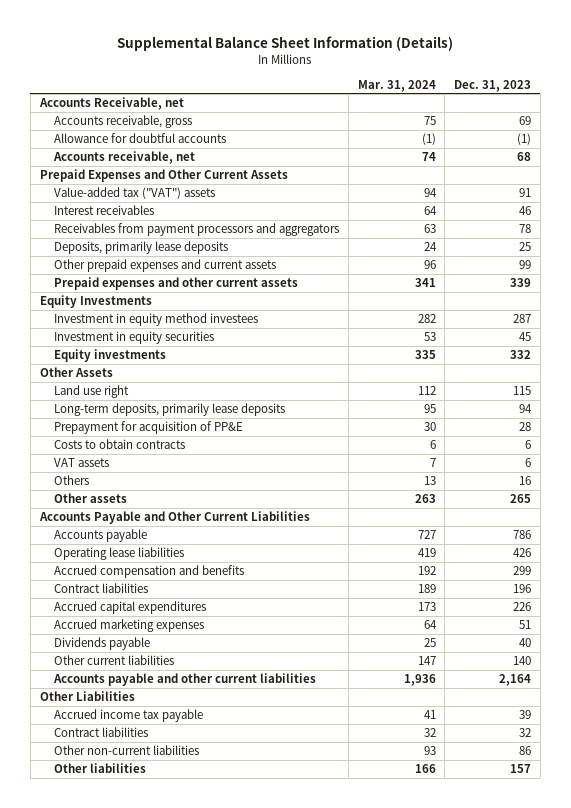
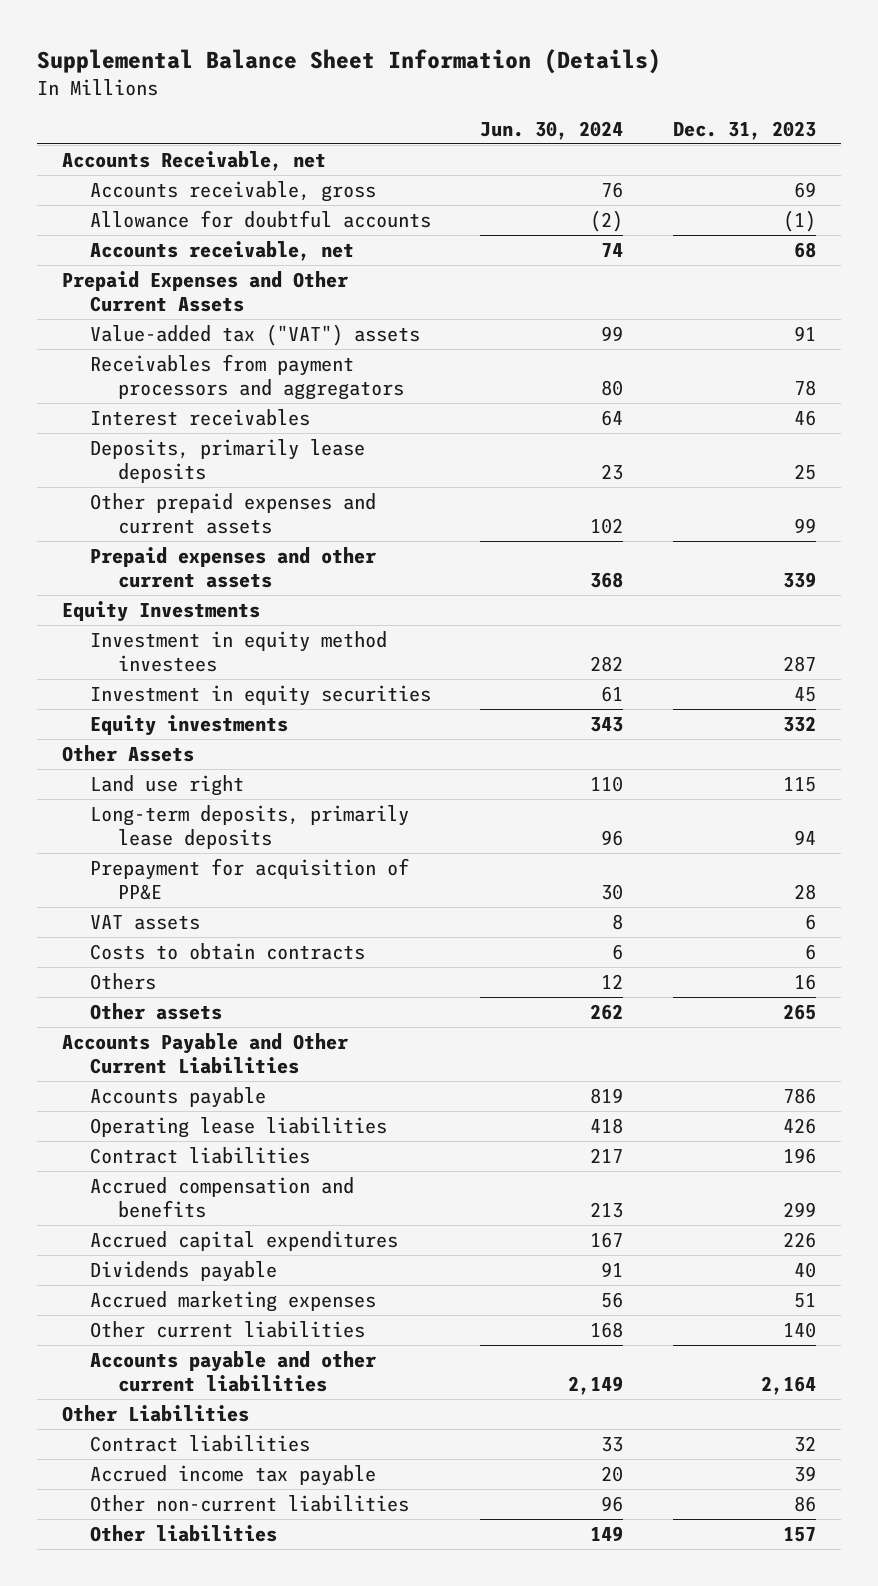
- | Mar. 31, 2024 | Dec. 31, 2023
+ | Jun. 30, 2024 | Dec. 31, 2023
moved down: Interest receivables | 64 | 46
moved down: Costs to obtain contracts | 6 | 6
moved down: Accrued compensation and benefits | 213 | 299
moved down: Accrued marketing expenses | 56 | 51
moved down: Accrued income tax payable | 20 | 39

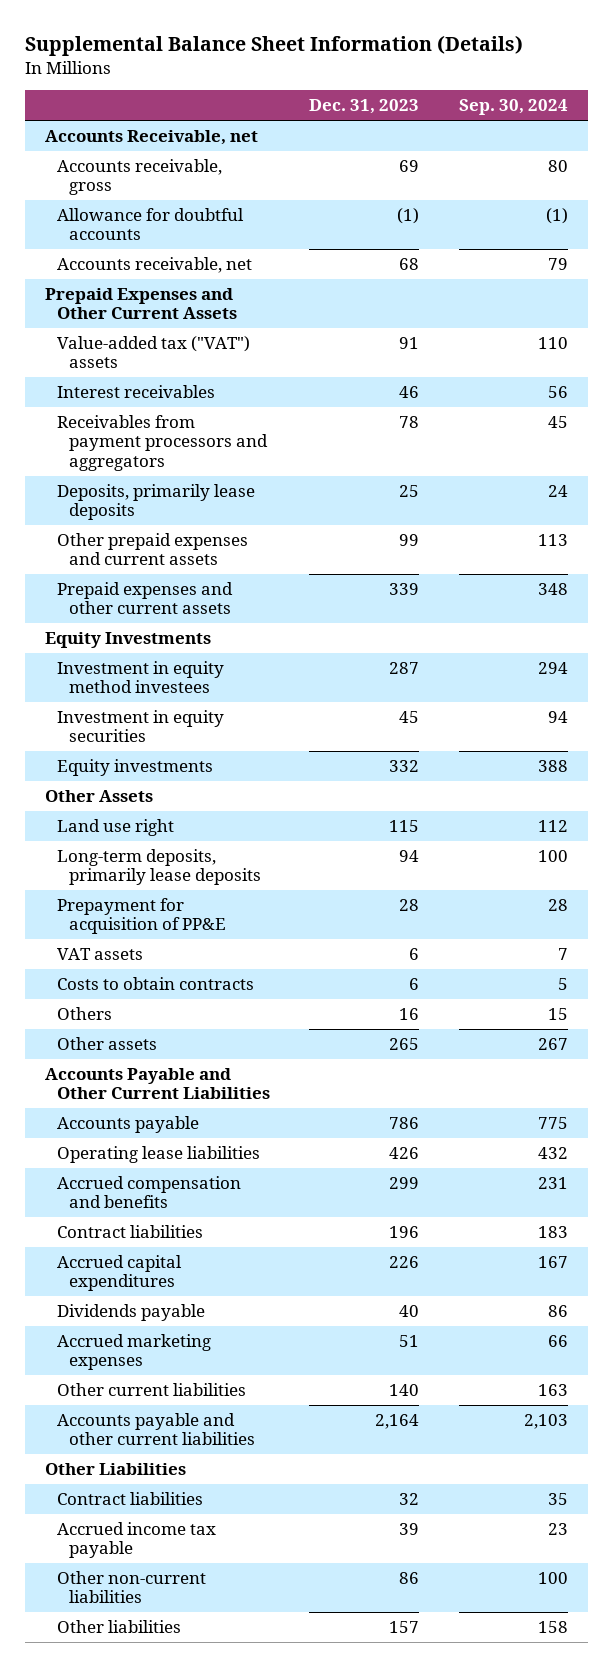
- | Jun. 30, 2024 | Dec. 31, 2023
+ | Dec. 31, 2023 | Sep. 30, 2024
moved down: Receivables from payment processors and aggregators | 78 | 45
moved down: Contract liabilities | 196 | 183

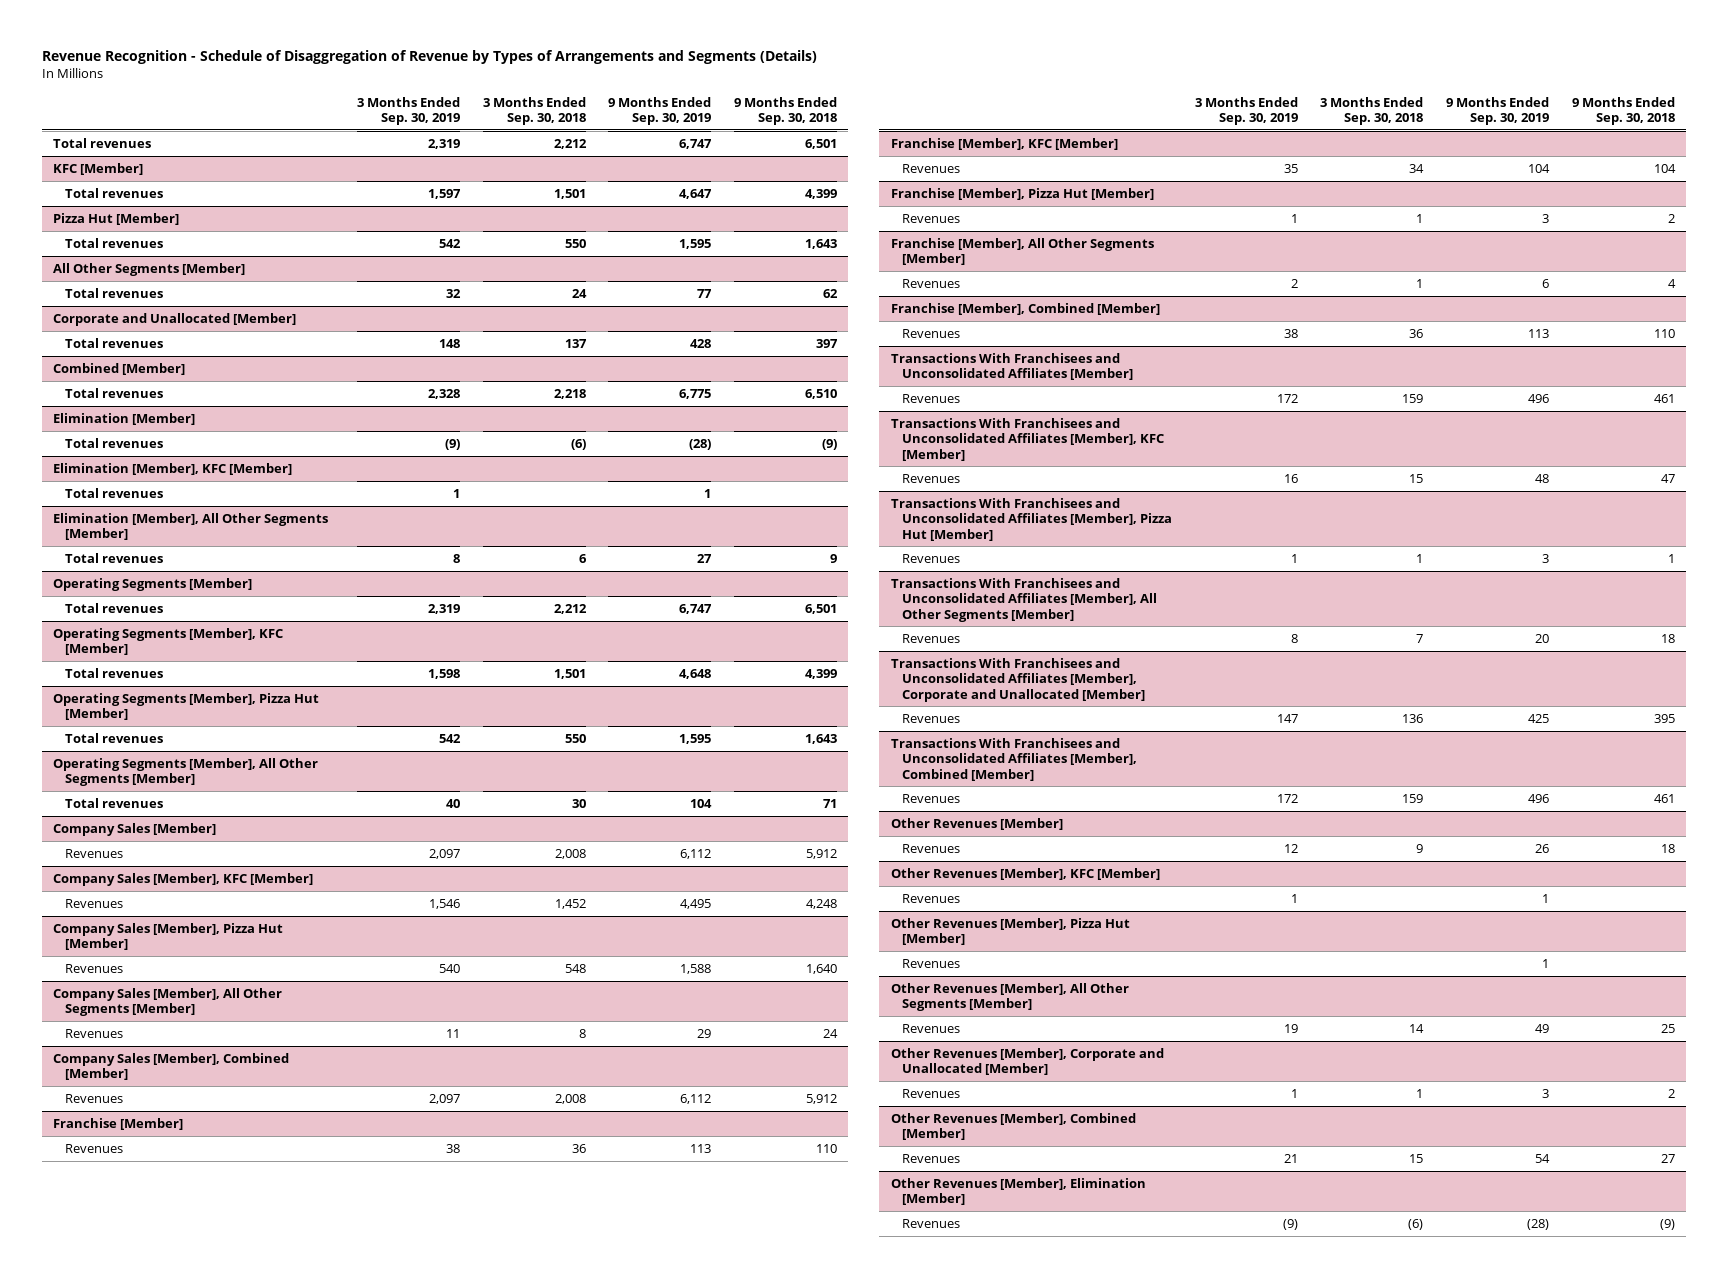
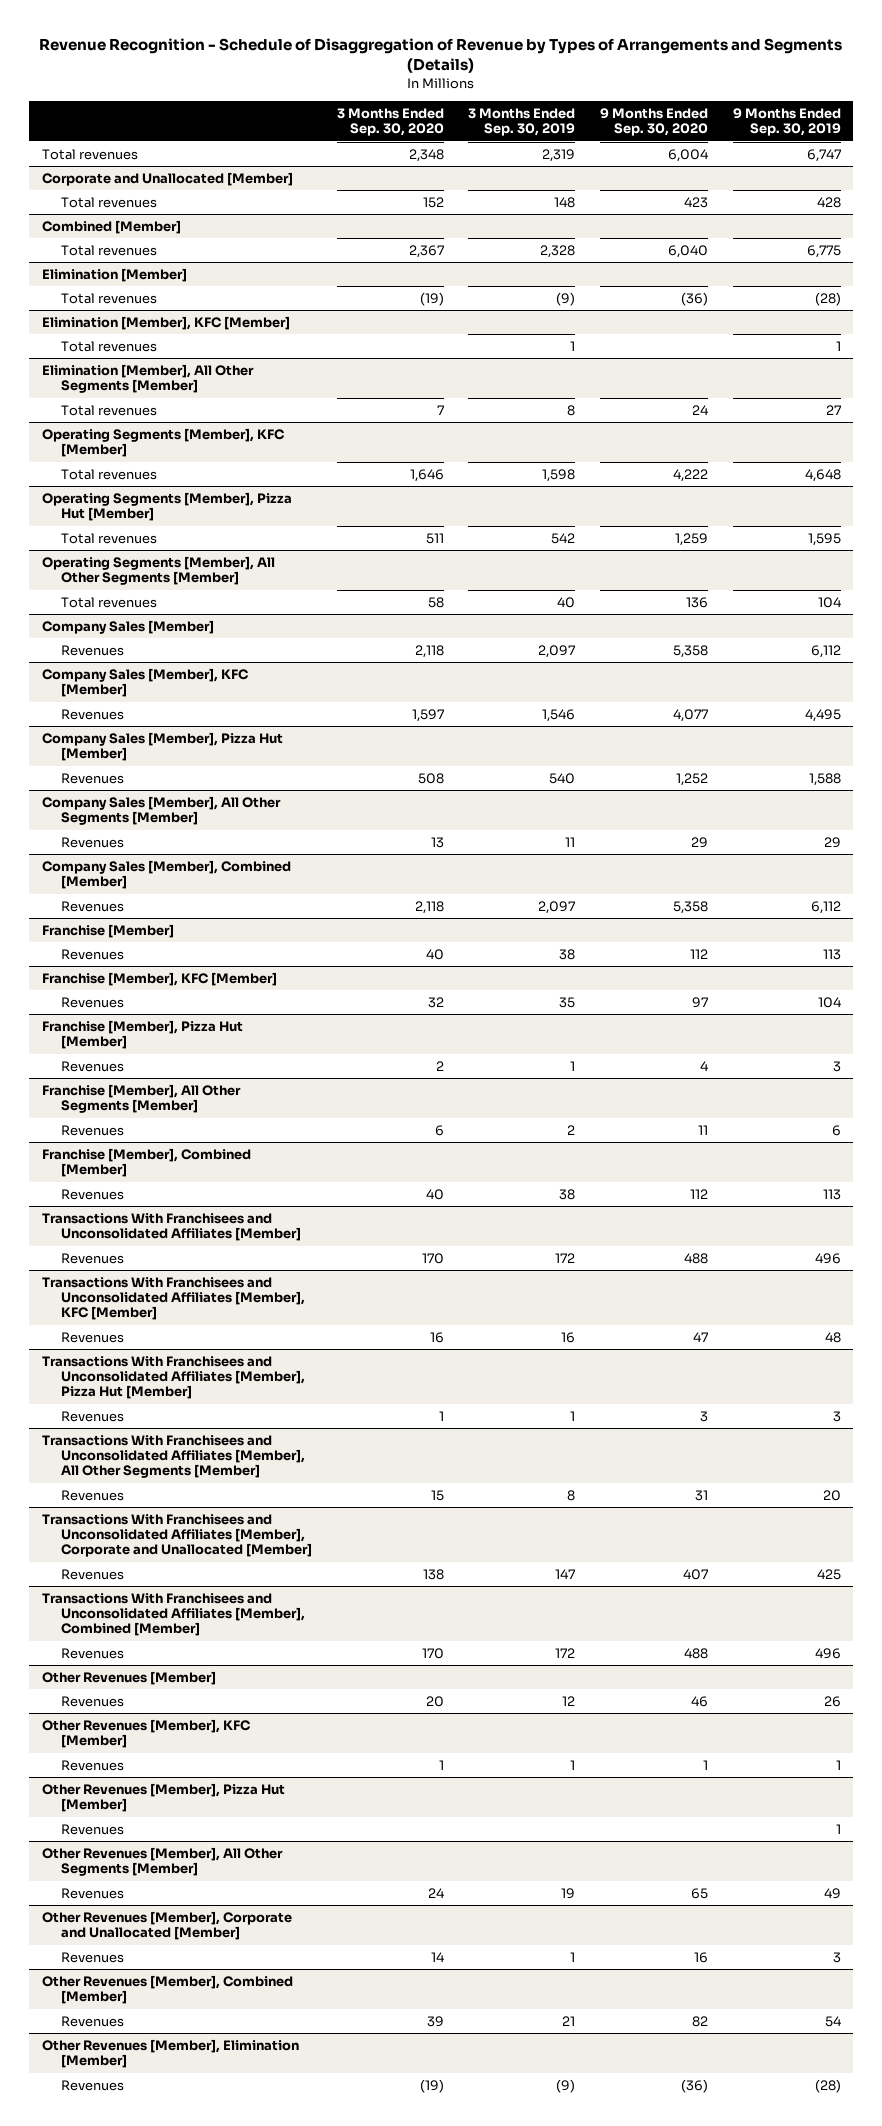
- | 3 Months Ended Sep. 30, 2019 | 3 Months Ended Sep. 30, 2018 | 9 Months Ended Sep. 30, 2019 | 9 Months Ended Sep. 30, 2018
+ | 3 Months Ended Sep. 30, 2020 | 3 Months Ended Sep. 30, 2019 | 9 Months Ended Sep. 30, 2020 | 9 Months Ended Sep. 30, 2019
- KFC [Member]
- Total revenues | 1,597 | 1,501 | 4,647 | 4,399
- Pizza Hut [Member]
- Total revenues | 542 | 550 | 1,595 | 1,643
- All Other Segments [Member]
- Total revenues | 32 | 24 | 77 | 62
- Operating Segments [Member]
- Total revenues | 2,319 | 2,212 | 6,747 | 6,501

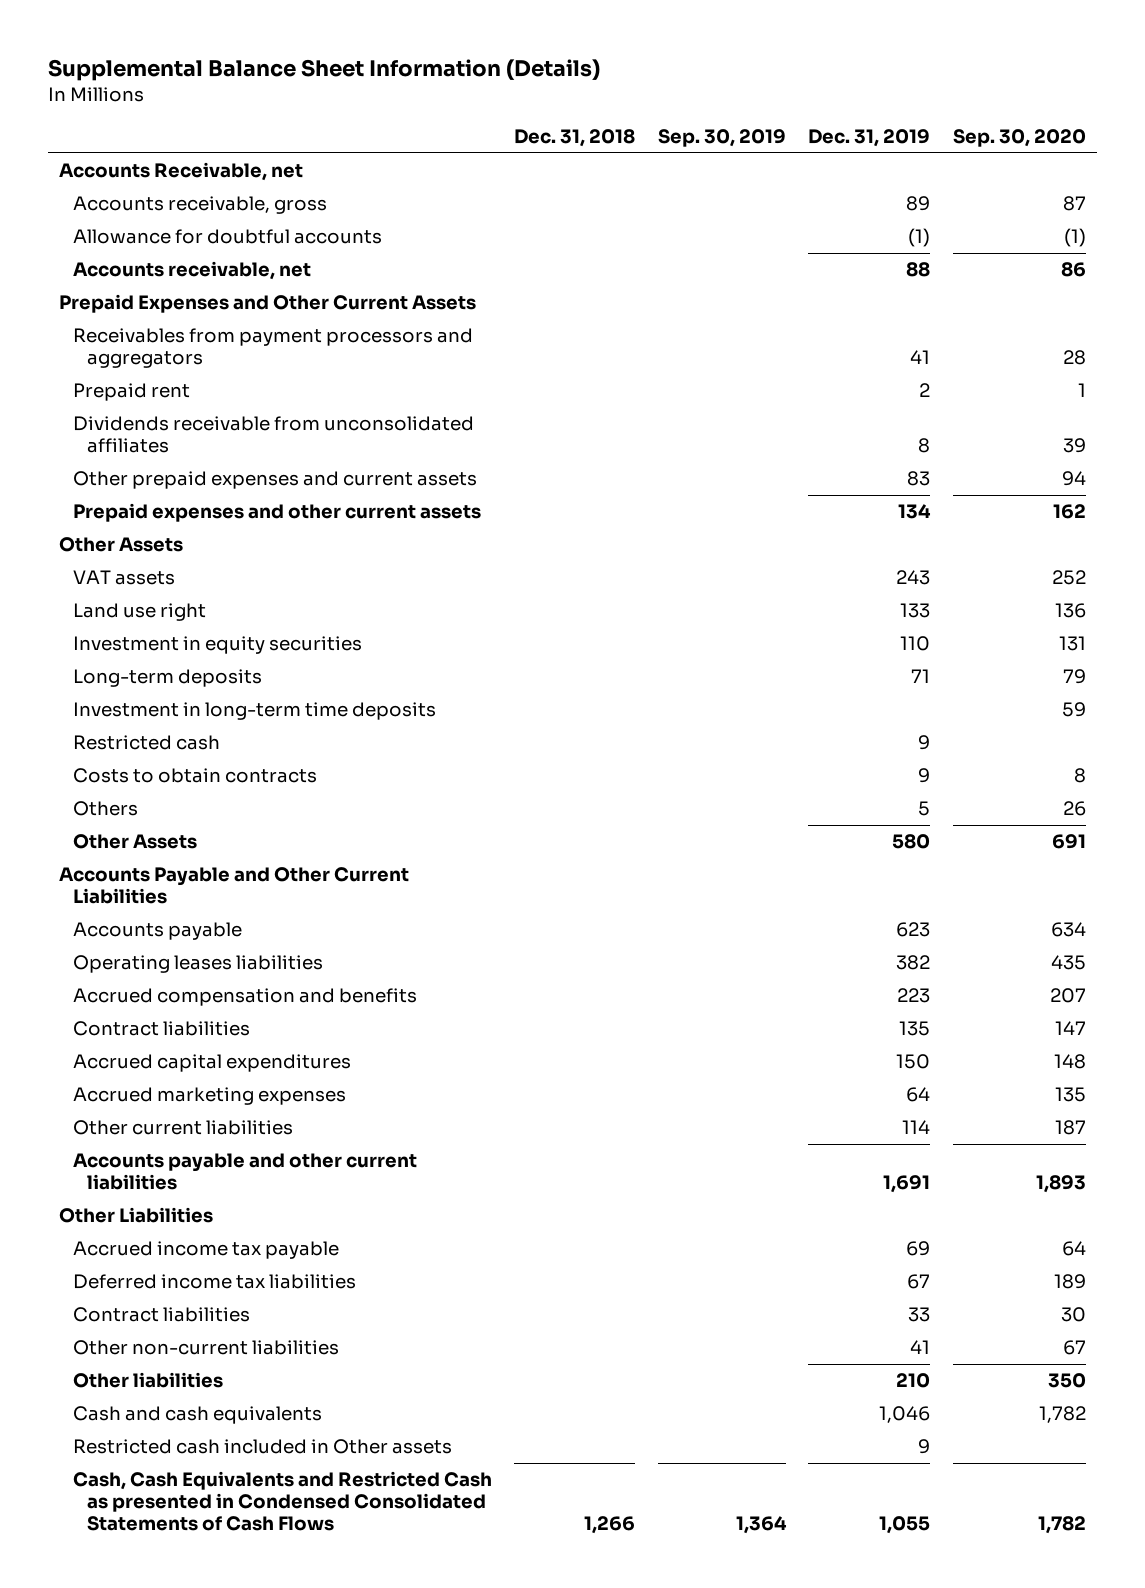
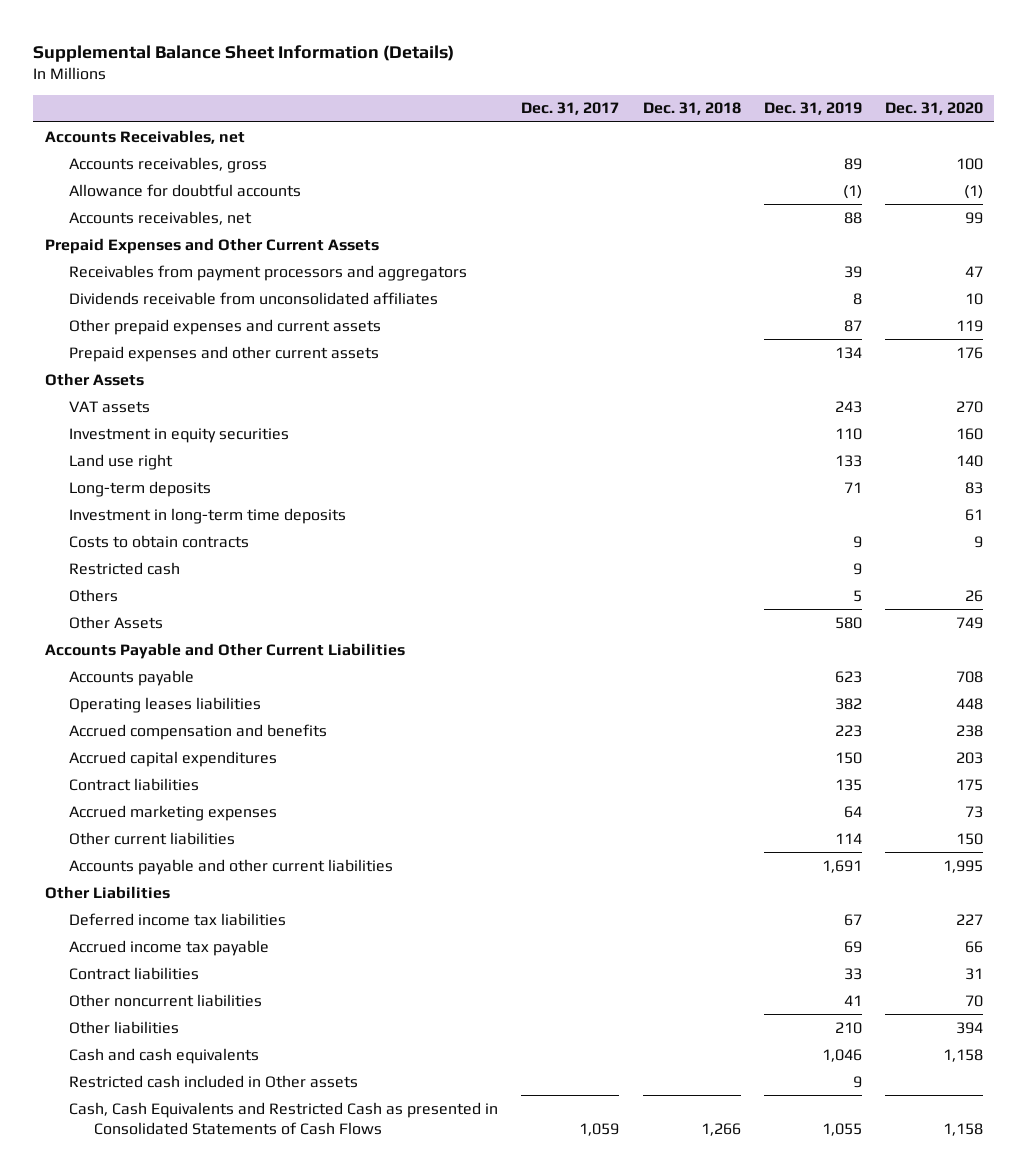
- | Dec. 31, 2018 | Sep. 30, 2019 | Dec. 31, 2019 | Sep. 30, 2020
+ | Dec. 31, 2017 | Dec. 31, 2018 | Dec. 31, 2019 | Dec. 31, 2020
- Accounts Receivable, net
- Accounts receivable, gross | | | 89 | 87
+ Accounts Receivables, net
+ Accounts receivables, gross | | | 89 | 100
- Accounts receivable, net | | | 88 | 86
+ Accounts receivables, net | | | 88 | 99
- Receivables from payment processors and aggregators | | | 41 | 28
- Prepaid rent | | | 2 | 1
+ Receivables from payment processors and aggregators | | | 39 | 47
- Other prepaid expenses and current assets | | | 83 | 94
+ Other prepaid expenses and current assets | | | 87 | 119
moved down: Land use right | | | 133 | 140
moved down: Restricted cash | | | 9 |
moved down: Contract liabilities | | | 135 | 175
moved down: Accrued income tax payable | | | 69 | 66
- Other non-current liabilities | | | 41 | 67
+ Other noncurrent liabilities | | | 41 | 70
- Cash, Cash Equivalents and Restricted Cash as presented in Condensed Consolidated Statements of Cash Flows | 1,266 | 1,364 | 1,055 | 1,782
+ Cash, Cash Equivalents and Restricted Cash as presented in Consolidated Statements of Cash Flows | 1,059 | 1,266 | 1,055 | 1,158

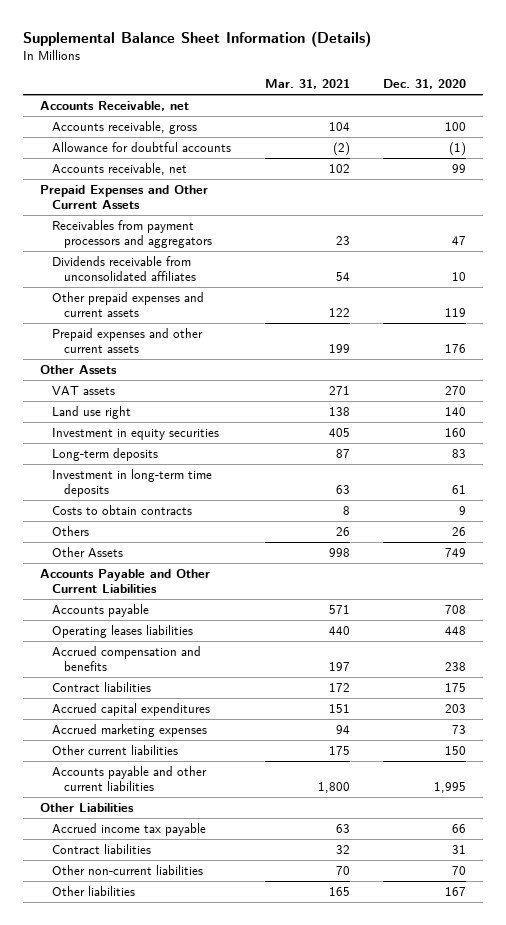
- | Dec. 31, 2017 | Dec. 31, 2018 | Dec. 31, 2019 | Dec. 31, 2020
+ | Mar. 31, 2021 | Dec. 31, 2020
- Accounts Receivables, net
- Accounts receivables, gross | | | 89 | 100
+ Accounts Receivable, net
+ Accounts receivable, gross | 104 | 100
- Accounts receivables, net | | | 88 | 99
+ Accounts receivable, net | 102 | 99
moved down: Investment in equity securities | 405 | 160
- Restricted cash | | | 9 |
moved down: Accrued capital expenditures | 151 | 203
- Deferred income tax liabilities | | | 67 | 227
- Other noncurrent liabilities | | | 41 | 70
- Other liabilities | | | 210 | 394
- Cash and cash equivalents | | | 1,046 | 1,158
- Restricted cash included in Other assets | | | 9 |
- Cash, Cash Equivalents and Restricted Cash as presented in Consolidated Statements of Cash Flows | 1,059 | 1,266 | 1,055 | 1,158
+ Other non-current liabilities | 70 | 70
+ Other liabilities | 165 | 167

